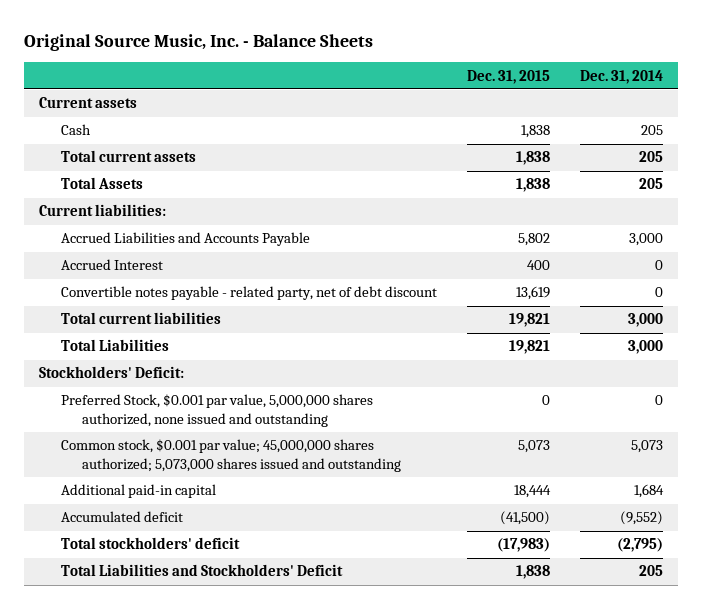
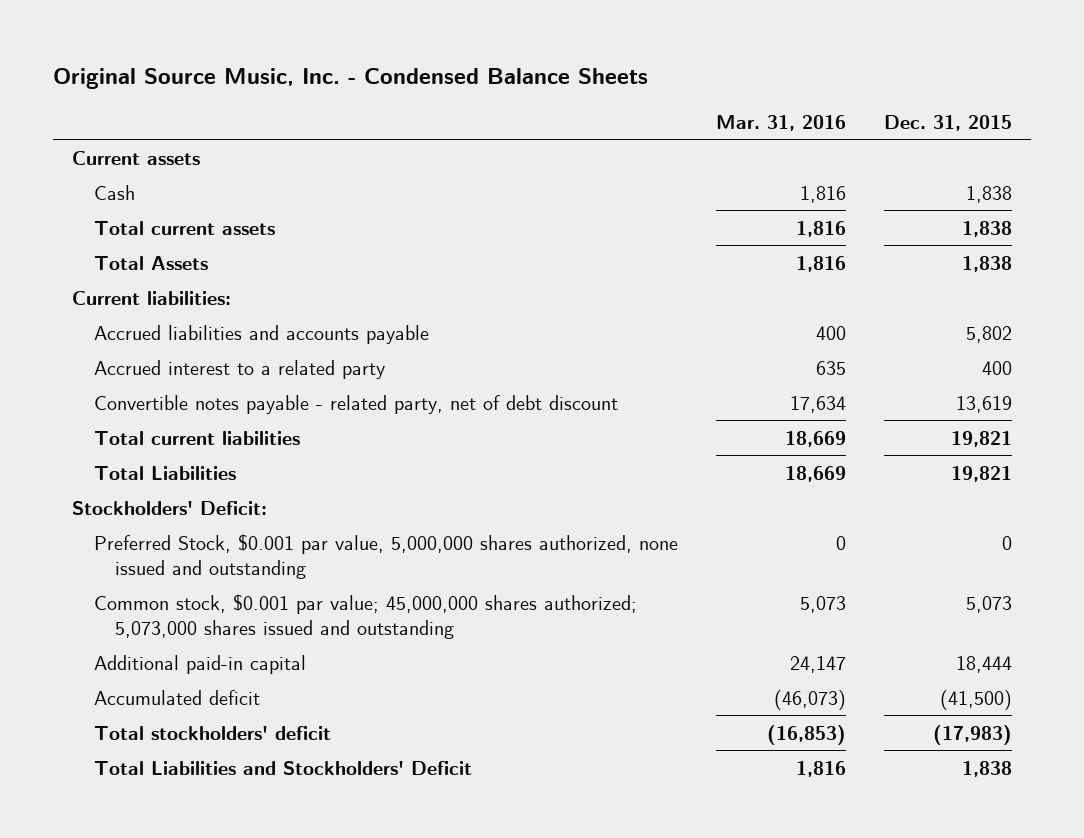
- Original Source Music, Inc. - Balance Sheets
+ Original Source Music, Inc. - Condensed Balance Sheets
- | Dec. 31, 2015 | Dec. 31, 2014
+ | Mar. 31, 2016 | Dec. 31, 2015
- Accrued Liabilities and Accounts Payable | 5,802 | 3,000
- Accrued Interest | 400 | 0
+ Accrued liabilities and accounts payable | 400 | 5,802
+ Accrued interest to a related party | 635 | 400

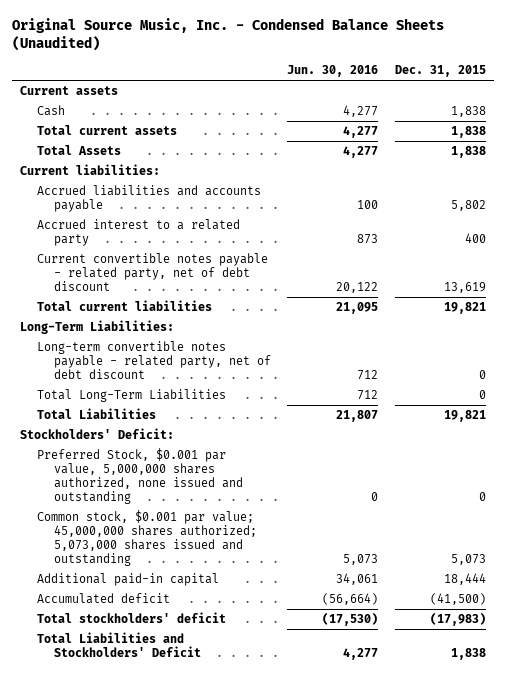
- Original Source Music, Inc. - Condensed Balance Sheets
+ Original Source Music, Inc. - Condensed Balance Sheets (Unaudited)
- | Mar. 31, 2016 | Dec. 31, 2015
+ | Jun. 30, 2016 | Dec. 31, 2015
- Convertible notes payable - related party, net of debt discount | 17,634 | 13,619
+ Current convertible notes payable - related party, net of debt discount | 20,122 | 13,619
+ Long-Term Liabilities:
+ Long-term convertible notes payable - related party, net of debt discount | 712 | 0
+ Total Long-Term Liabilities | 712 | 0

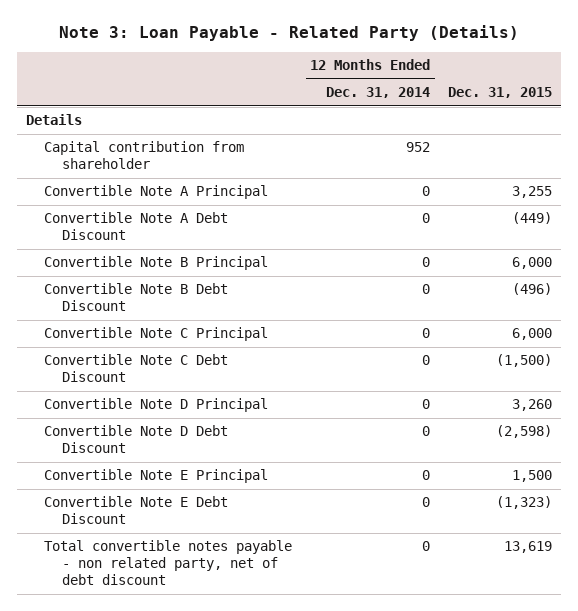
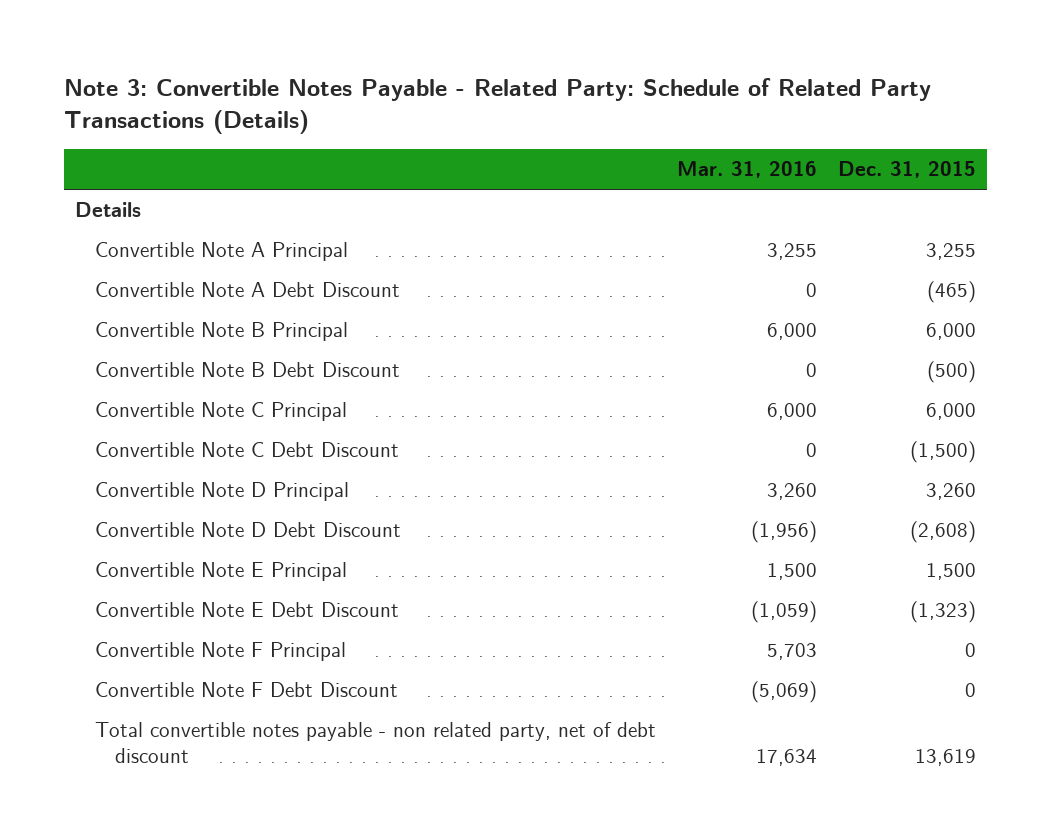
- Note 3: Loan Payable - Related Party (Details)
+ Note 3: Convertible Notes Payable - Related Party: Schedule of Related Party Transactions (Details)
- | 12 Months Ended Dec. 31, 2014 | Dec. 31, 2015
+ | Mar. 31, 2016 | Dec. 31, 2015
- Capital contribution from shareholder | 952 |
- Convertible Note A Debt Discount | 0 | (449)
+ Convertible Note A Debt Discount | 0 | (465)
- Convertible Note B Debt Discount | 0 | (496)
+ Convertible Note B Debt Discount | 0 | (500)
- Convertible Note D Debt Discount | 0 | (2,598)
+ Convertible Note D Debt Discount | (1,956) | (2,608)
+ Convertible Note F Principal | 5,703 | 0
+ Convertible Note F Debt Discount | (5,069) | 0

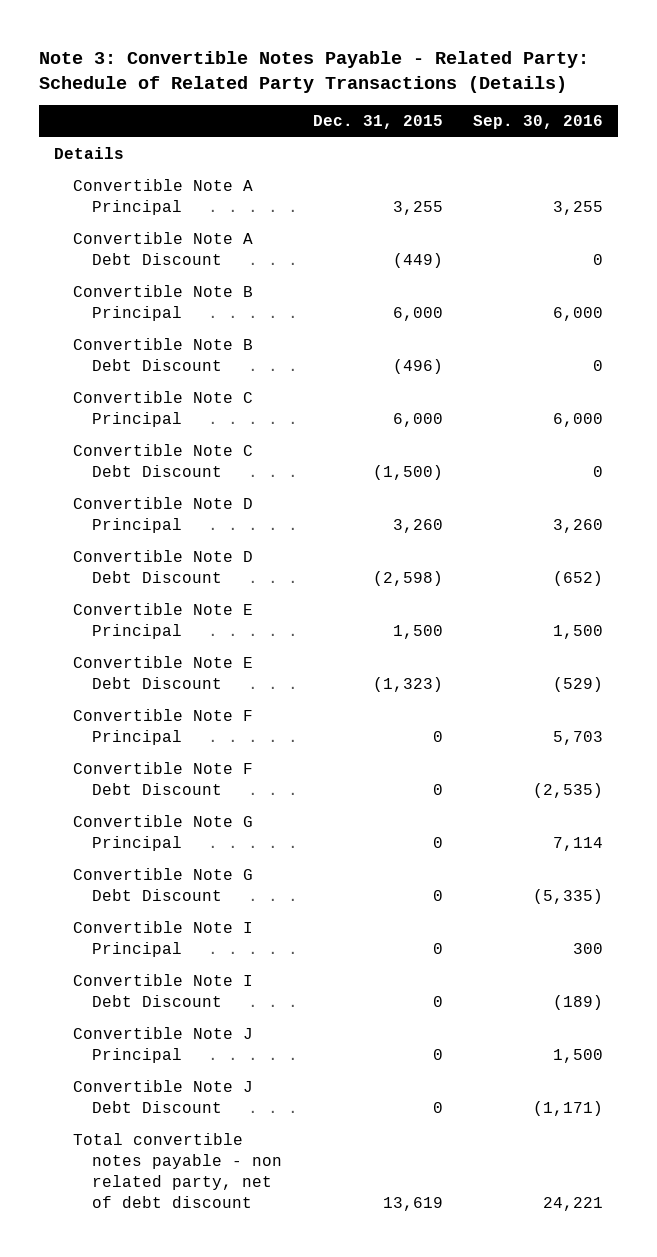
- | Mar. 31, 2016 | Dec. 31, 2015
+ | Dec. 31, 2015 | Sep. 30, 2016
- Convertible Note A Debt Discount | 0 | (465)
+ Convertible Note A Debt Discount | (449) | 0
- Convertible Note B Debt Discount | 0 | (500)
+ Convertible Note B Debt Discount | (496) | 0
- Convertible Note D Debt Discount | (1,956) | (2,608)
+ Convertible Note D Debt Discount | (2,598) | (652)
+ Convertible Note G Principal | 0 | 7,114
+ Convertible Note G Debt Discount | 0 | (5,335)
+ Convertible Note I Principal | 0 | 300
+ Convertible Note I Debt Discount | 0 | (189)
+ Convertible Note J Principal | 0 | 1,500
+ Convertible Note J Debt Discount | 0 | (1,171)

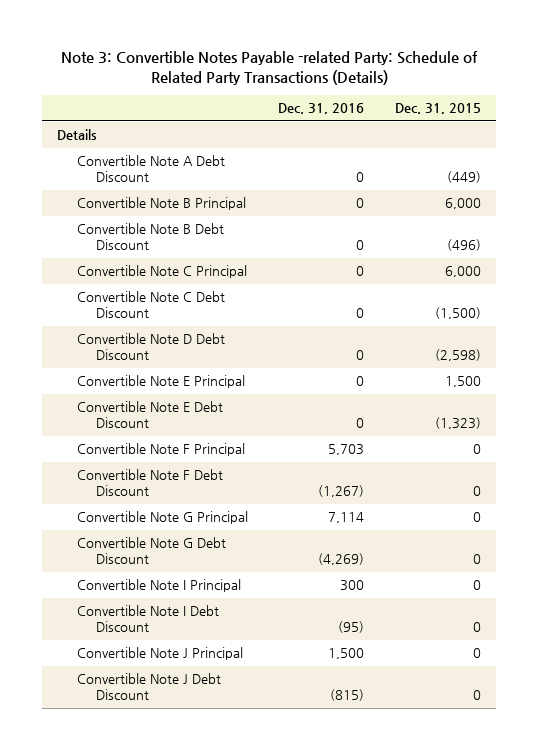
- Note 3: Convertible Notes Payable - Related Party: Schedule of Related Party Transactions (Details)
+ Note 3: Convertible Notes Payable -related Party: Schedule of Related Party Transactions (Details)
- | Dec. 31, 2015 | Sep. 30, 2016
+ | Dec. 31, 2016 | Dec. 31, 2015
- Convertible Note A Principal | 3,255 | 3,255
- Convertible Note D Principal | 3,260 | 3,260
- Total convertible notes payable - non related party, net of debt discount | 13,619 | 24,221

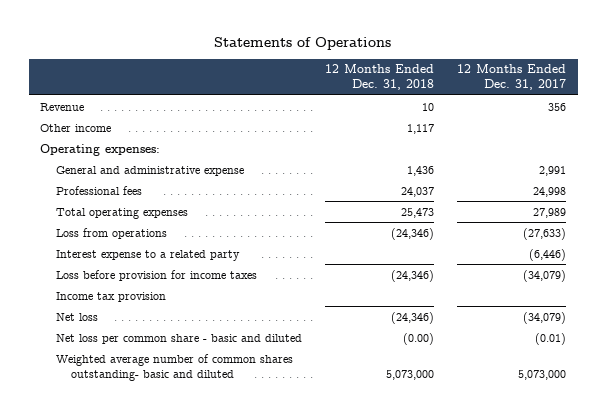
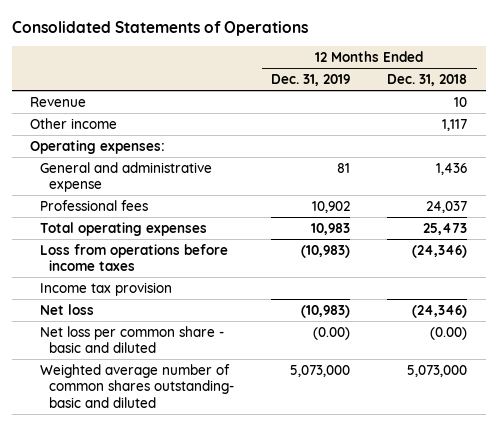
- Statements of Operations
+ Consolidated Statements of Operations
- | 12 Months Ended Dec. 31, 2018 | 12 Months Ended Dec. 31, 2017
+ | 12 Months Ended Dec. 31, 2019 | 12 Months Ended Dec. 31, 2018
- Loss from operations | (24,346) | (27,633)
- Interest expense to a related party | | (6,446)
- Loss before provision for income taxes | (24,346) | (34,079)
+ Loss from operations before income taxes | (10,983) | (24,346)

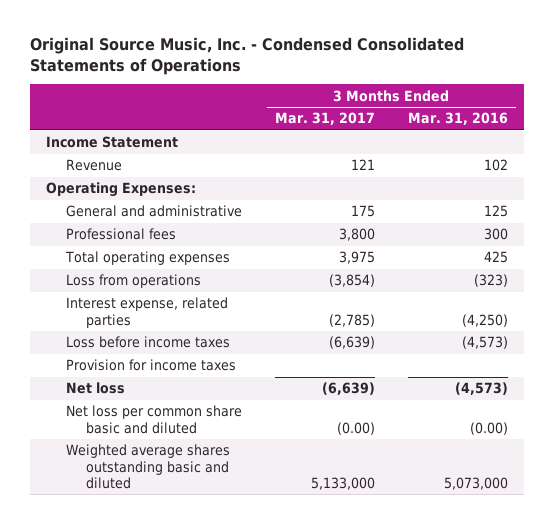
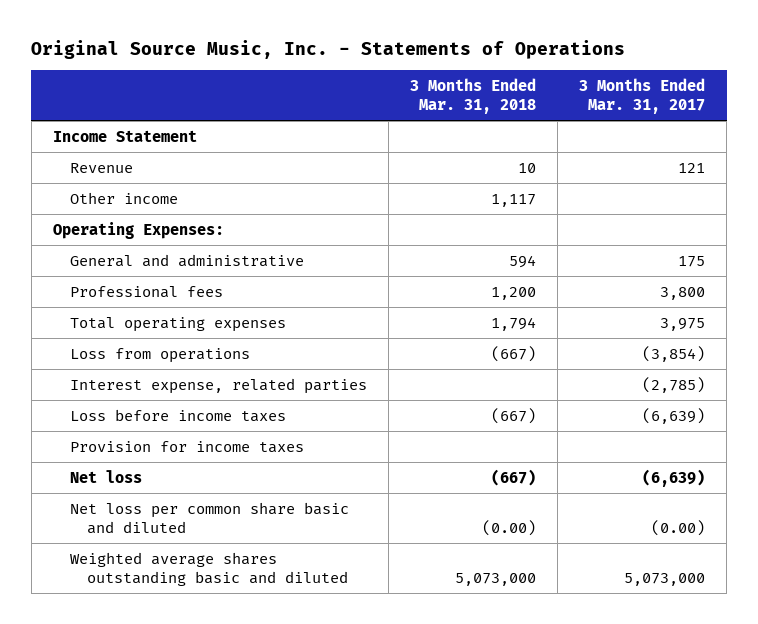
- Original Source Music, Inc. - Condensed Consolidated Statements of Operations
+ Original Source Music, Inc. - Statements of Operations
- | 3 Months Ended Mar. 31, 2017 | 3 Months Ended Mar. 31, 2016
+ | 3 Months Ended Mar. 31, 2018 | 3 Months Ended Mar. 31, 2017
+ Other income | 1,117 |
- Weighted average shares outstanding basic and diluted | 5,133,000 | 5,073,000
+ Weighted average shares outstanding basic and diluted | 5,073,000 | 5,073,000

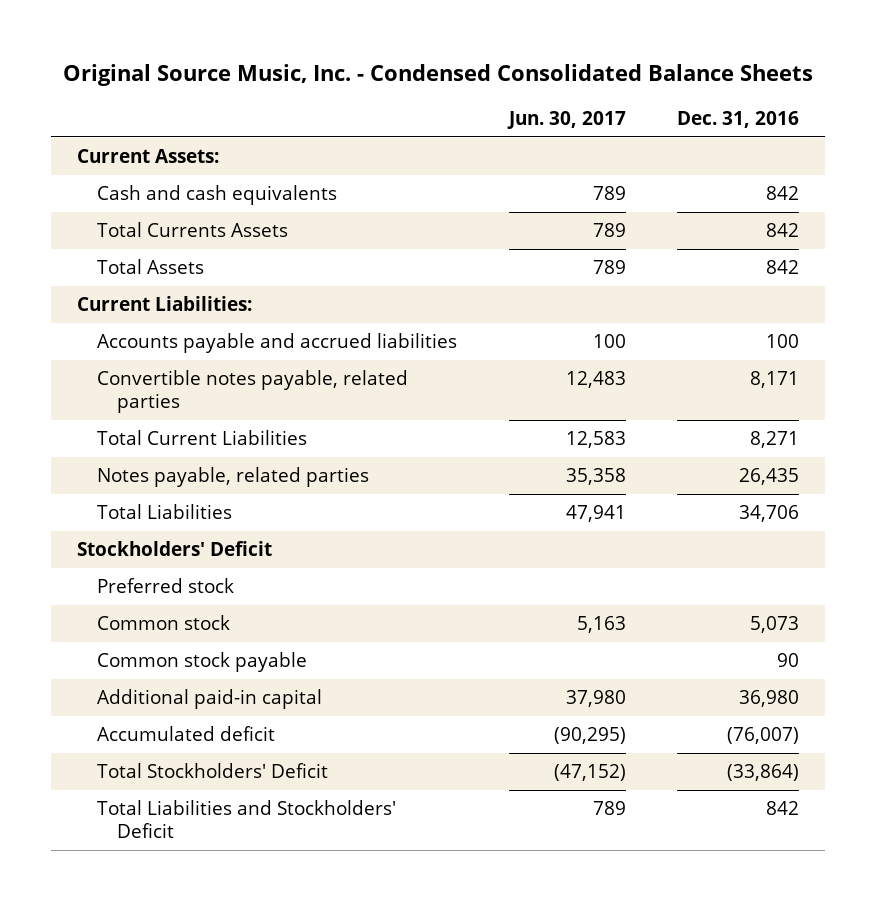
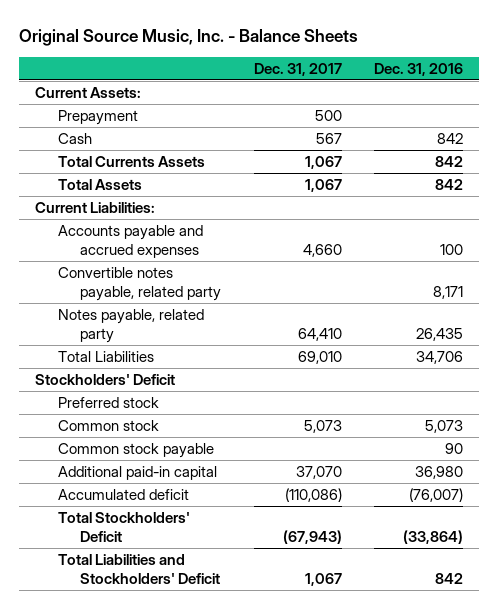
- Original Source Music, Inc. - Condensed Consolidated Balance Sheets
+ Original Source Music, Inc. - Balance Sheets
- | Jun. 30, 2017 | Dec. 31, 2016
+ | Dec. 31, 2017 | Dec. 31, 2016
- Cash and cash equivalents | 789 | 842
+ Prepayment | 500 |
+ Cash | 567 | 842
- Accounts payable and accrued liabilities | 100 | 100
- Convertible notes payable, related parties | 12,483 | 8,171
- Total Current Liabilities | 12,583 | 8,271
- Notes payable, related parties | 35,358 | 26,435
+ Accounts payable and accrued expenses | 4,660 | 100
+ Convertible notes payable, related party | | 8,171
+ Notes payable, related party | 64,410 | 26,435

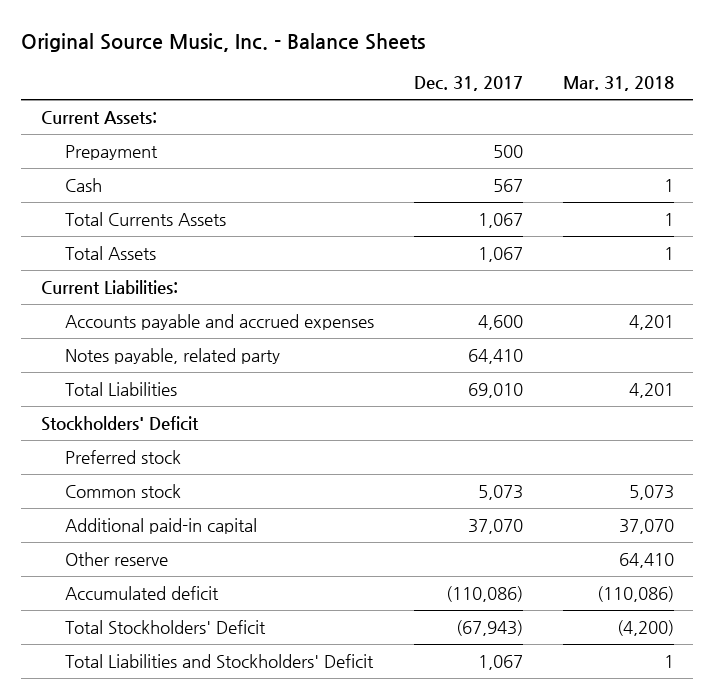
- | Dec. 31, 2017 | Dec. 31, 2016
+ | Dec. 31, 2017 | Mar. 31, 2018
- Accounts payable and accrued expenses | 4,660 | 100
- Convertible notes payable, related party | | 8,171
+ Accounts payable and accrued expenses | 4,600 | 4,201
- Common stock payable | | 90
+ Other reserve | | 64,410

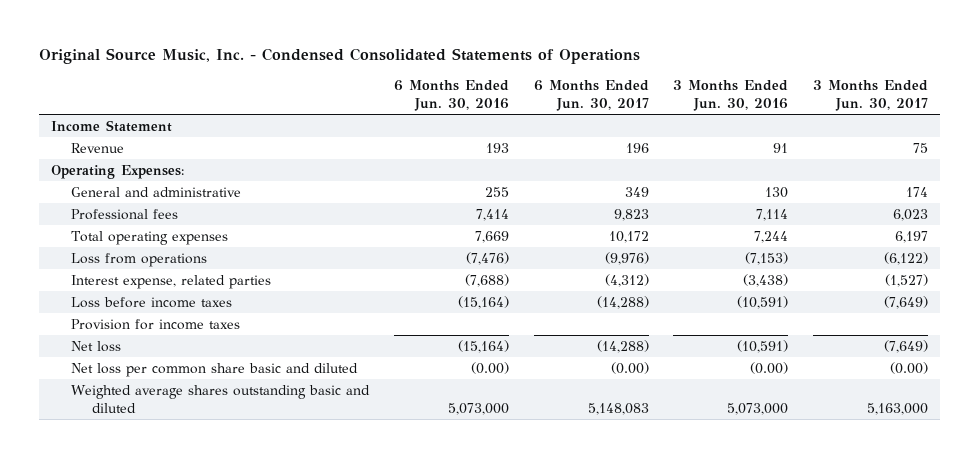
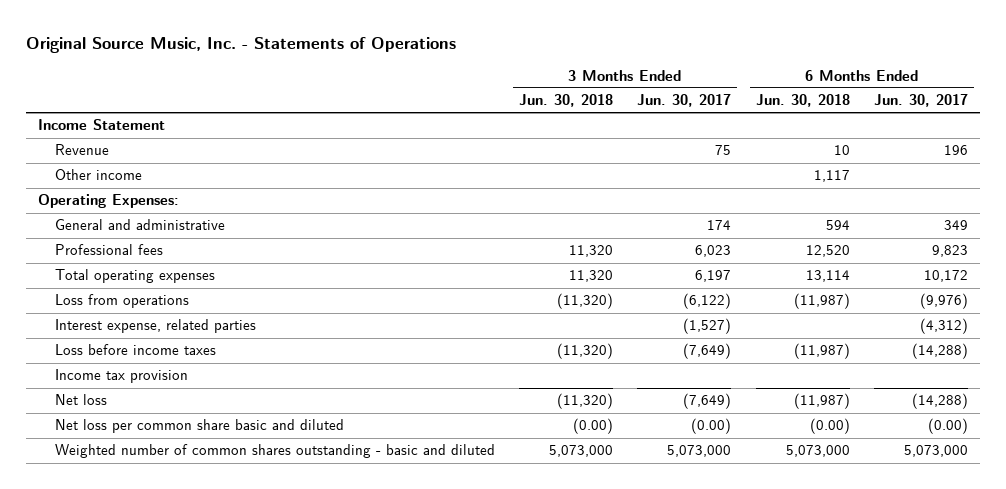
- Original Source Music, Inc. - Condensed Consolidated Statements of Operations
+ Original Source Music, Inc. - Statements of Operations
- | 6 Months Ended Jun. 30, 2016 | 6 Months Ended Jun. 30, 2017 | 3 Months Ended Jun. 30, 2016 | 3 Months Ended Jun. 30, 2017
+ | 3 Months Ended Jun. 30, 2018 | 3 Months Ended Jun. 30, 2017 | 6 Months Ended Jun. 30, 2018 | 6 Months Ended Jun. 30, 2017
+ Other income | | | 1,117 |
- Provision for income taxes
+ Income tax provision
- Weighted average shares outstanding basic and diluted | 5,073,000 | 5,148,083 | 5,073,000 | 5,163,000
+ Weighted number of common shares outstanding - basic and diluted | 5,073,000 | 5,073,000 | 5,073,000 | 5,073,000

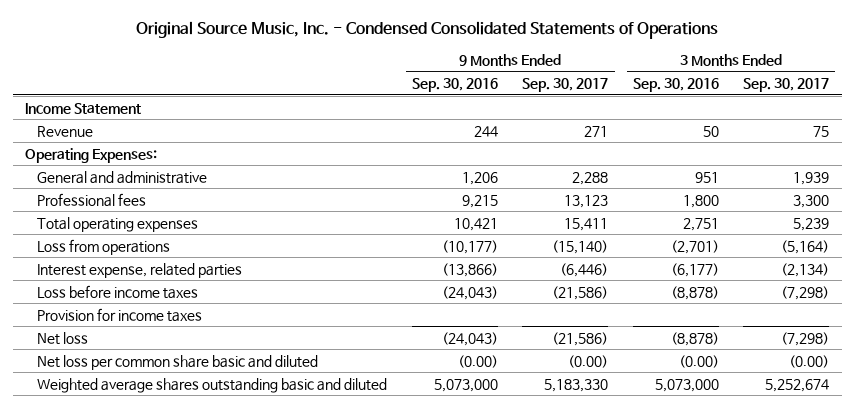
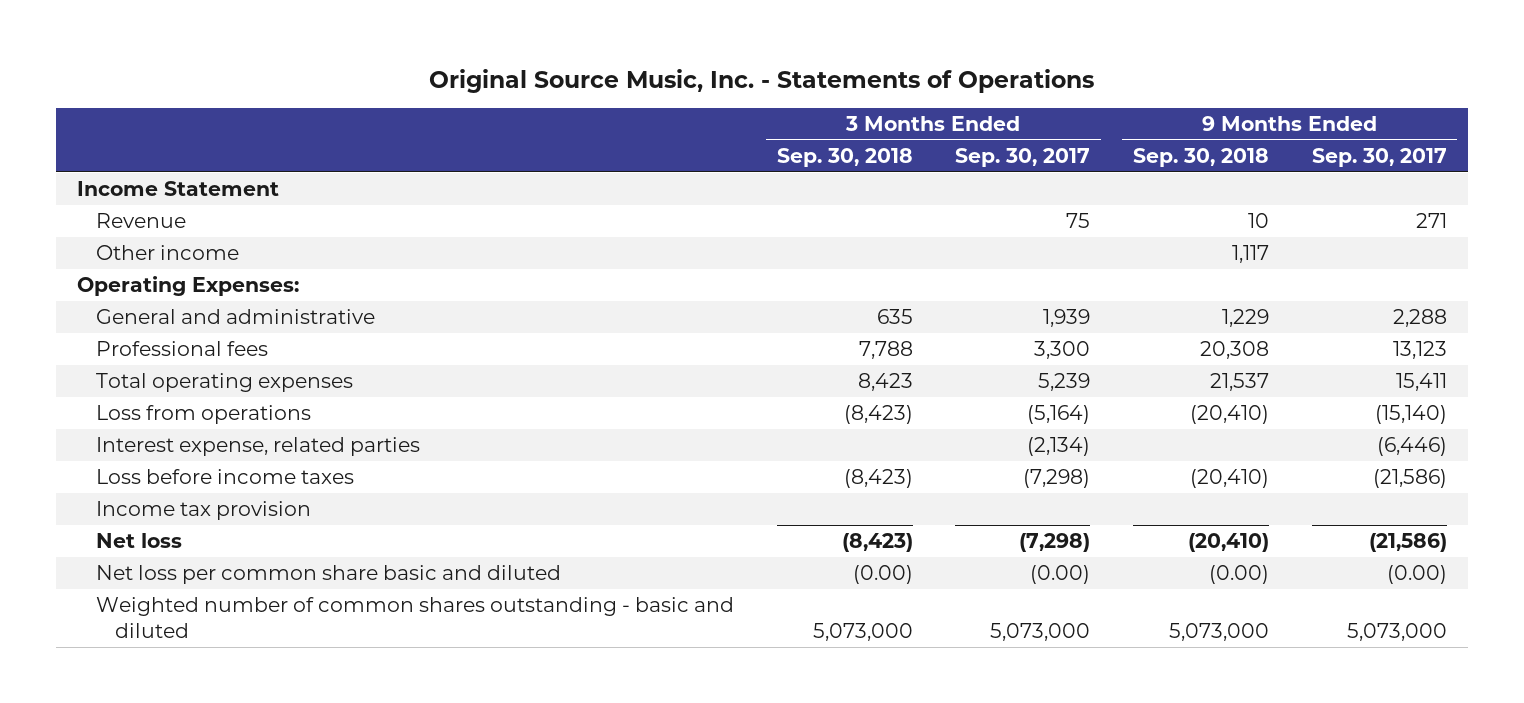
- Original Source Music, Inc. - Condensed Consolidated Statements of Operations
+ Original Source Music, Inc. - Statements of Operations
- | 9 Months Ended Sep. 30, 2016 | 9 Months Ended Sep. 30, 2017 | 3 Months Ended Sep. 30, 2016 | 3 Months Ended Sep. 30, 2017
+ | 3 Months Ended Sep. 30, 2018 | 3 Months Ended Sep. 30, 2017 | 9 Months Ended Sep. 30, 2018 | 9 Months Ended Sep. 30, 2017
+ Other income | | | 1,117 |
- Provision for income taxes
+ Income tax provision
- Weighted average shares outstanding basic and diluted | 5,073,000 | 5,183,330 | 5,073,000 | 5,252,674
+ Weighted number of common shares outstanding - basic and diluted | 5,073,000 | 5,073,000 | 5,073,000 | 5,073,000

